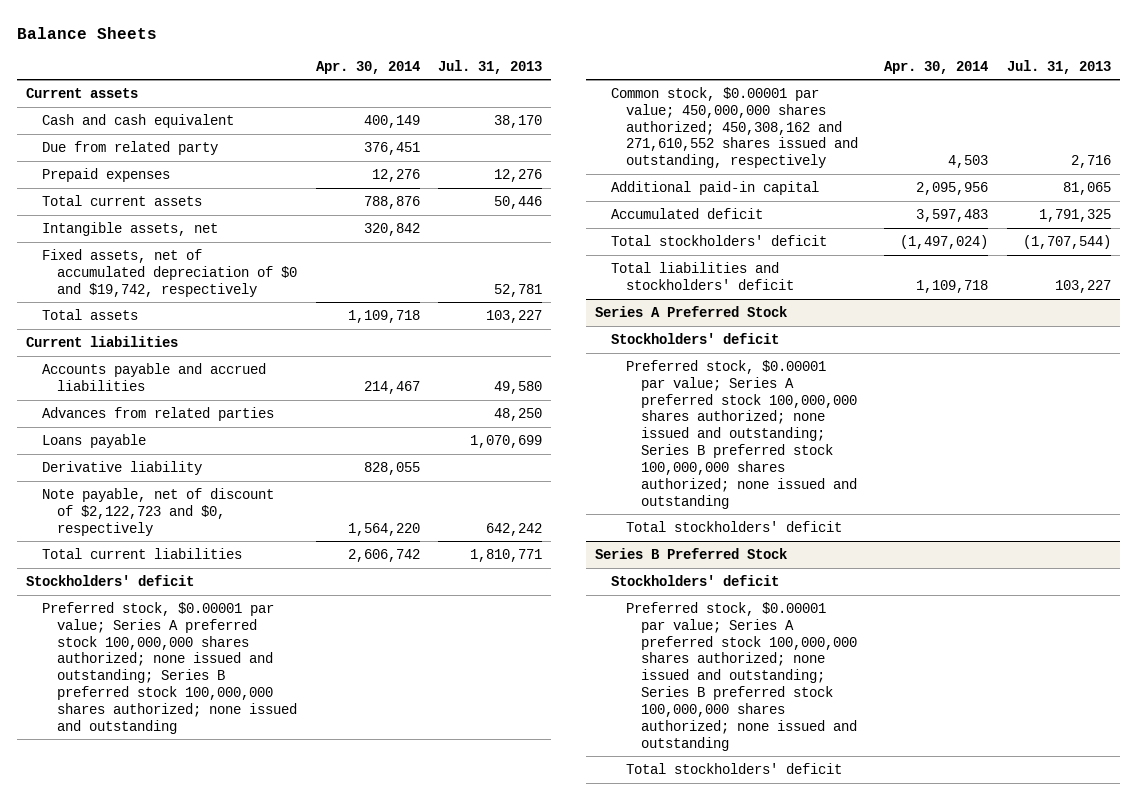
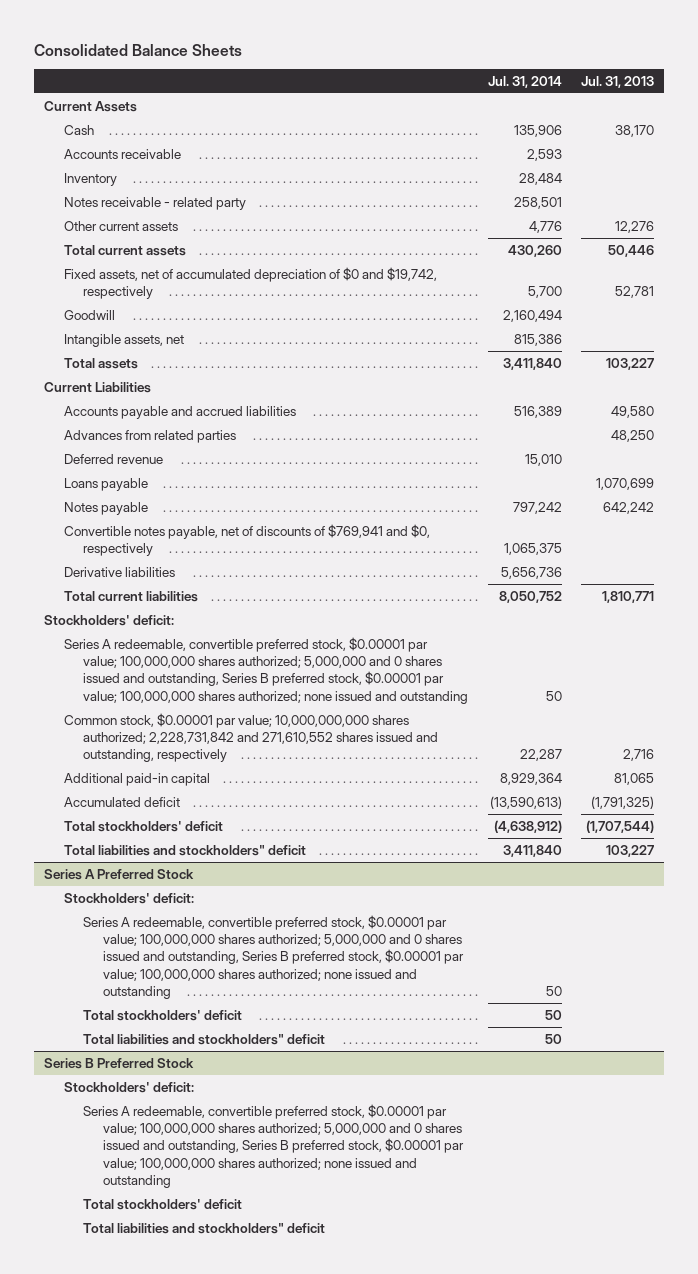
- Balance Sheets
+ Consolidated Balance Sheets
- | Apr. 30, 2014 | Jul. 31, 2013
+ | Jul. 31, 2014 | Jul. 31, 2013
- Current assets
- Cash and cash equivalent | 400,149 | 38,170
- Due from related party | 376,451 |
- Prepaid expenses | 12,276 | 12,276
+ Current Assets
+ Cash | 135,906 | 38,170
+ Accounts receivable | 2,593 |
+ Inventory | 28,484 |
+ Notes receivable - related party | 258,501 |
+ Other current assets | 4,776 | 12,276
+ Goodwill | 2,160,494 |
moved down: Intangible assets, net | 815,386 |
- Current liabilities
+ Current Liabilities
+ Deferred revenue | 15,010 |
- Derivative liability | 828,055 |
- Note payable, net of discount of $2,122,723 and $0, respectively | 1,564,220 | 642,242
+ Notes payable | 797,242 | 642,242
+ Convertible notes payable, net of discounts of $769,941 and $0, respectively | 1,065,375 |
+ Derivative liabilities | 5,656,736 |
- Stockholders' deficit
- Preferred stock, $0.00001 par value; Series A preferred stock 100,000,000 shares authorized; none issued and outstanding; Series B preferred stock 100,000,000 shares authorized; none issued and outstanding
- Common stock, $0.00001 par value; 450,000,000 shares authorized; 450,308,162 and 271,610,552 shares issued and outstanding, respectively | 4,503 | 2,716
+ Stockholders' deficit:
+ Series A redeemable, convertible preferred stock, $0.00001 par value; 100,000,000 shares authorized; 5,000,000 and 0 shares issued and outstanding, Series B preferred stock, $0.00001 par value; 100,000,000 shares authorized; none issued and outstanding | 50 |
+ Common stock, $0.00001 par value; 10,000,000,000 shares authorized; 2,228,731,842 and 271,610,552 shares issued and outstanding, respectively | 22,287 | 2,716
- Accumulated deficit | 3,597,483 | 1,791,325
+ Accumulated deficit | (13,590,613) | (1,791,325)
- Total liabilities and stockholders' deficit | 1,109,718 | 103,227
+ Total liabilities and stockholders" deficit | 3,411,840 | 103,227
@ Series A Preferred Stock
- Stockholders' deficit
- Preferred stock, $0.00001 par value; Series A preferred stock 100,000,000 shares authorized; none issued and outstanding; Series B preferred stock 100,000,000 shares authorized; none issued and outstanding
+ Stockholders' deficit:
+ Series A redeemable, convertible preferred stock, $0.00001 par value; 100,000,000 shares authorized; 5,000,000 and 0 shares issued and outstanding, Series B preferred stock, $0.00001 par value; 100,000,000 shares authorized; none issued and outstanding | 50 |
+ Total liabilities and stockholders" deficit | 50 |
@ Series B Preferred Stock
- Stockholders' deficit
- Preferred stock, $0.00001 par value; Series A preferred stock 100,000,000 shares authorized; none issued and outstanding; Series B preferred stock 100,000,000 shares authorized; none issued and outstanding
+ Stockholders' deficit:
+ Series A redeemable, convertible preferred stock, $0.00001 par value; 100,000,000 shares authorized; 5,000,000 and 0 shares issued and outstanding, Series B preferred stock, $0.00001 par value; 100,000,000 shares authorized; none issued and outstanding
+ Total liabilities and stockholders" deficit

